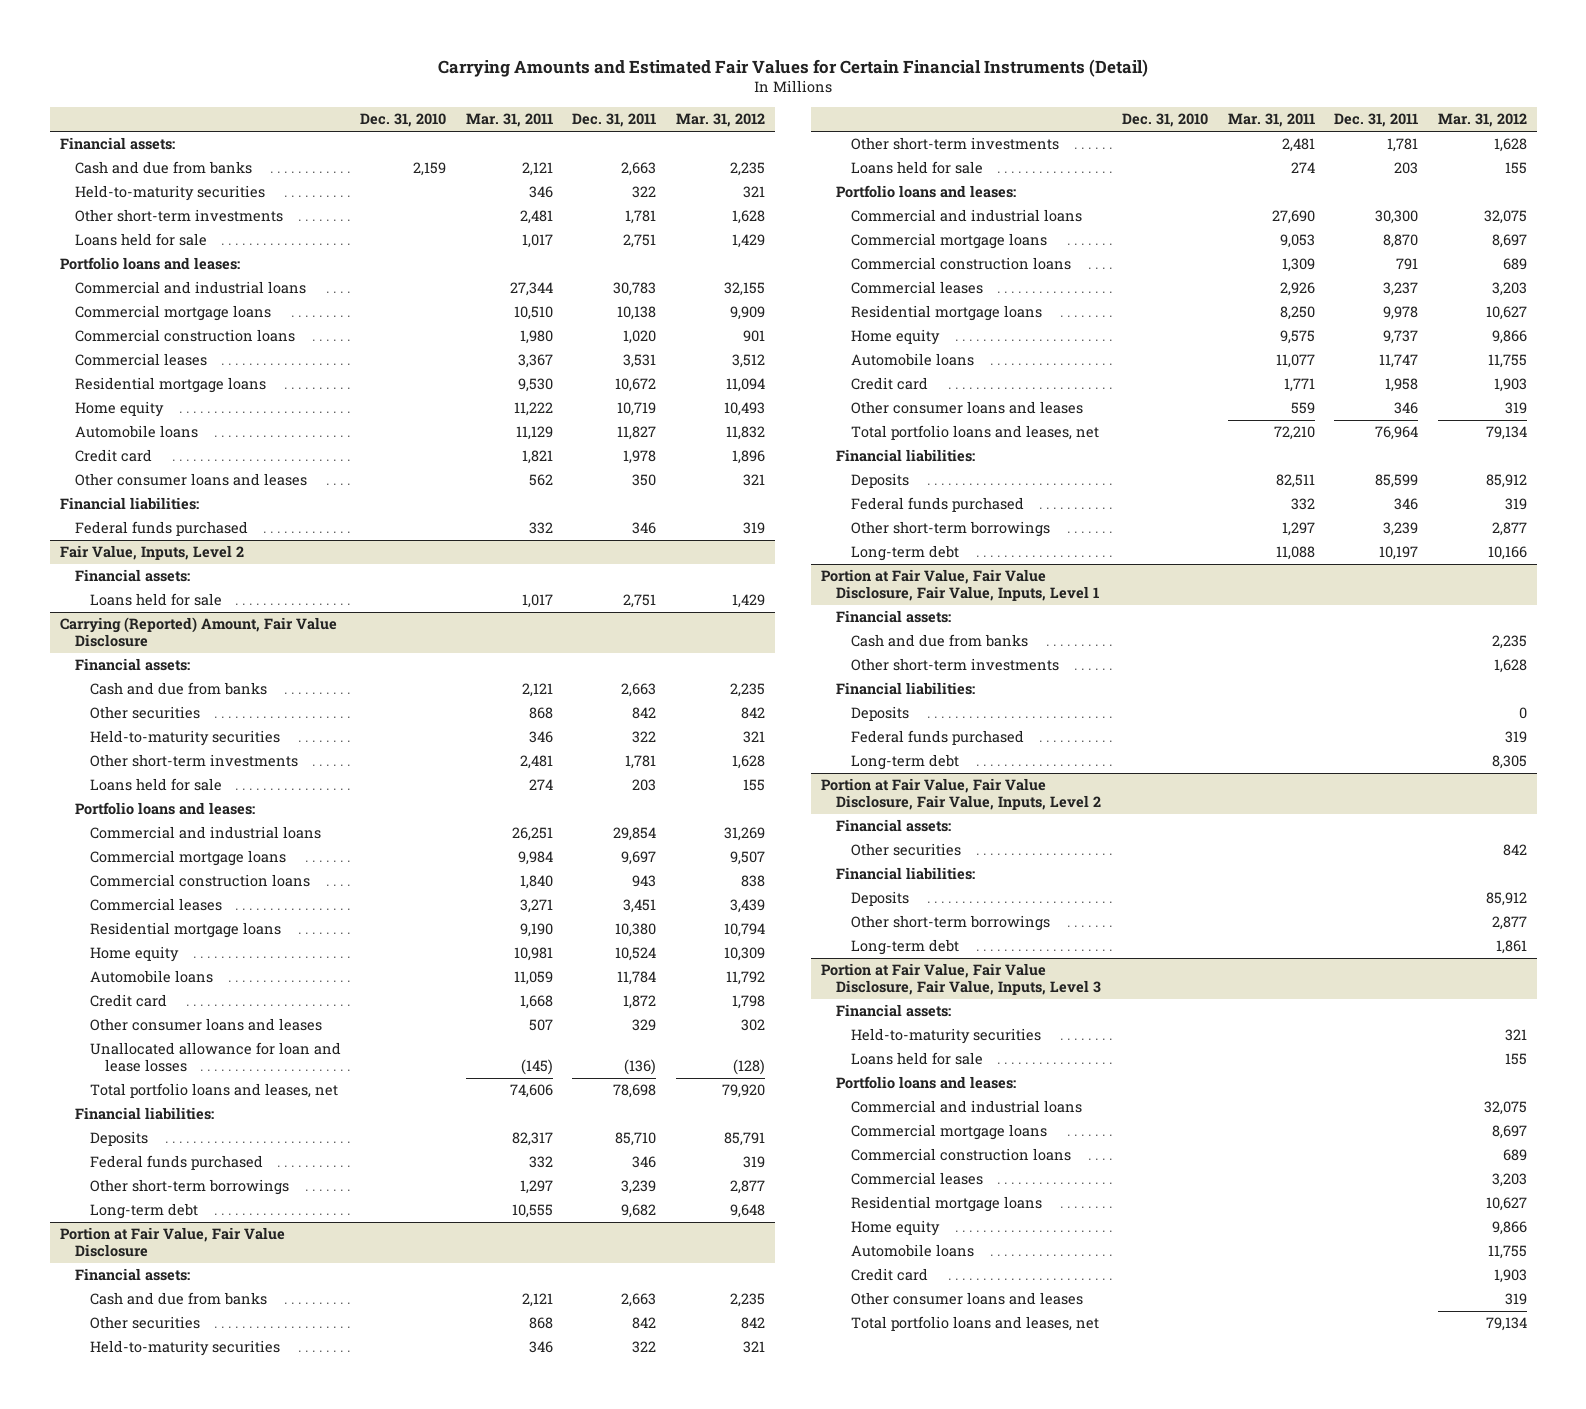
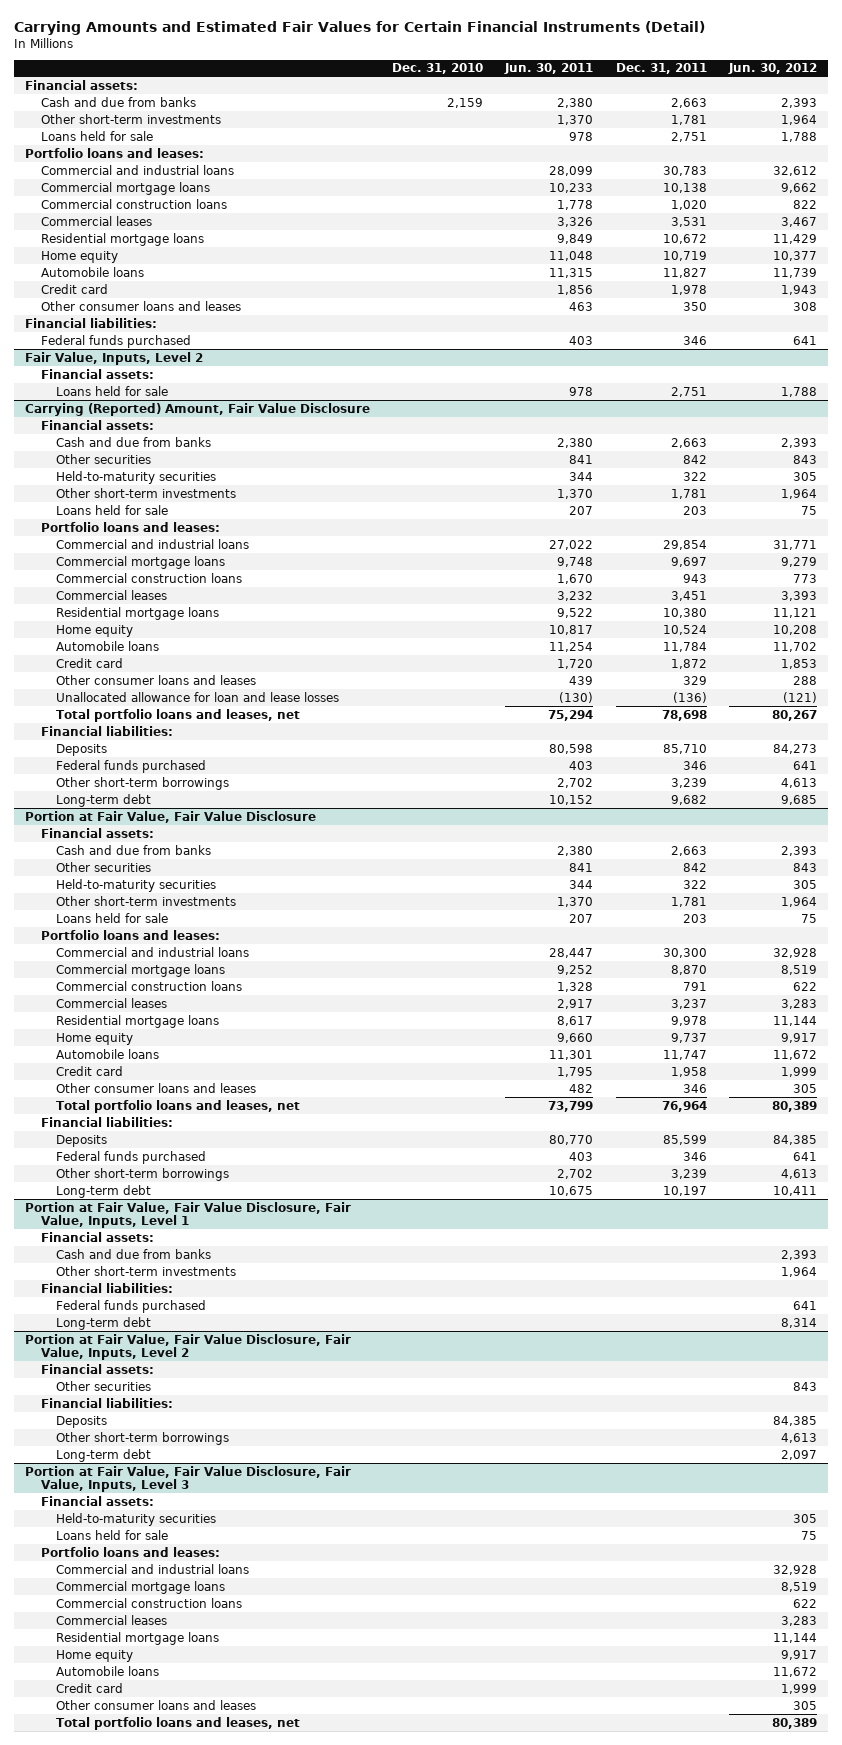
- | Dec. 31, 2010 | Mar. 31, 2011 | Dec. 31, 2011 | Mar. 31, 2012
+ | Dec. 31, 2010 | Jun. 30, 2011 | Dec. 31, 2011 | Jun. 30, 2012
- Held-to-maturity securities | | 346 | 322 | 321
@ Portion at Fair Value, Fair Value Disclosure, Fair Value, Inputs, Level 1
- Deposits | | | | 0

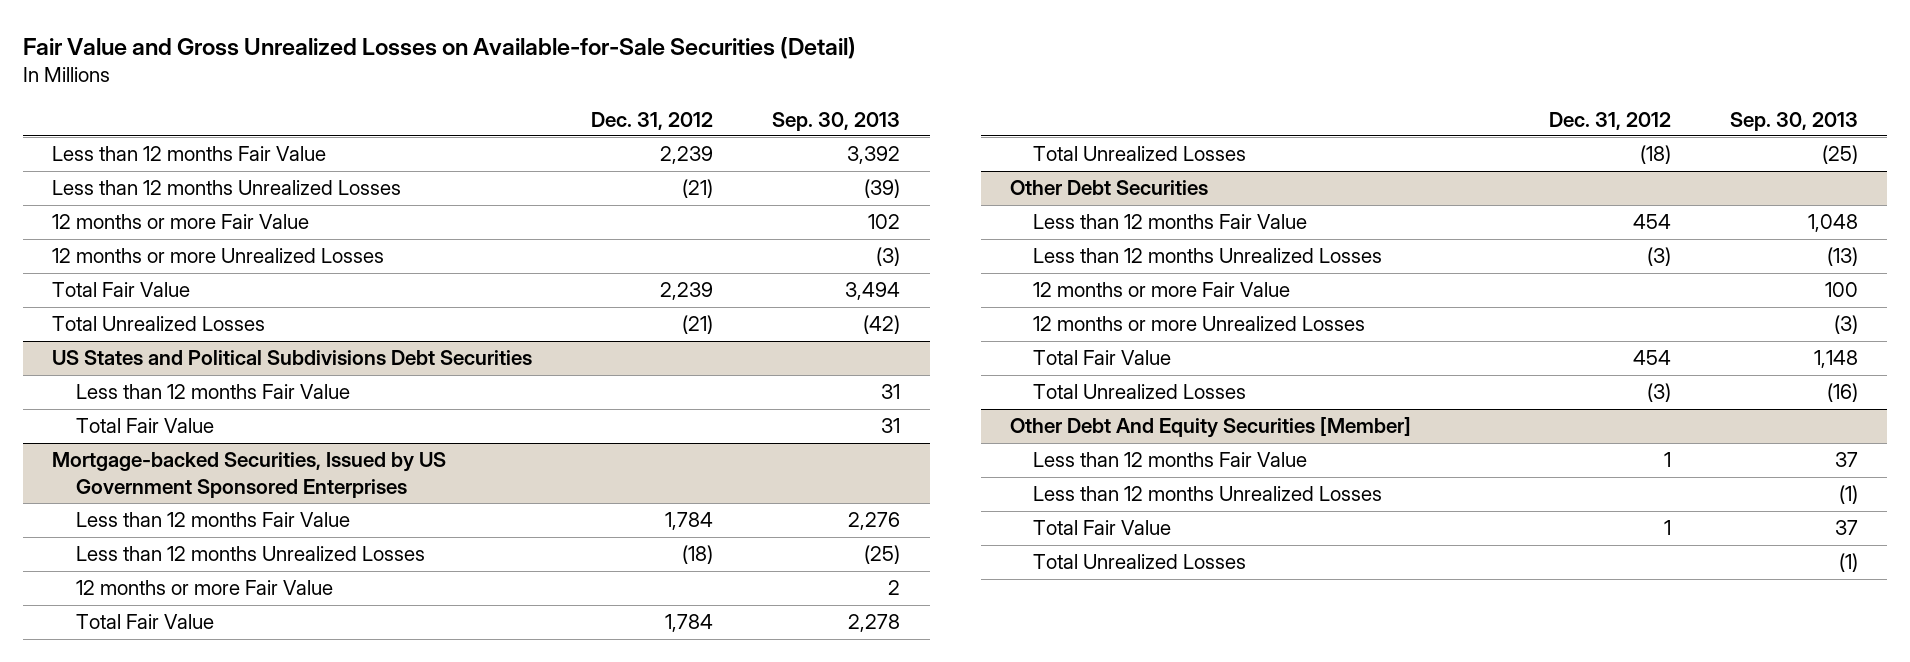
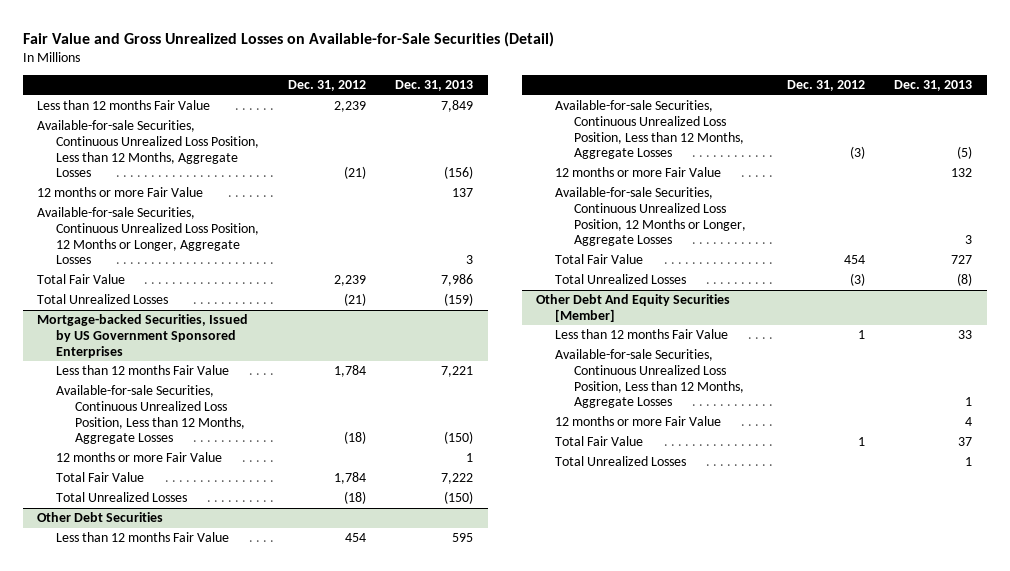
- | Dec. 31, 2012 | Sep. 30, 2013
+ | Dec. 31, 2012 | Dec. 31, 2013
- Less than 12 months Unrealized Losses | (21) | (39)
+ Available-for-sale Securities, Continuous Unrealized Loss Position, Less than 12 Months, Aggregate Losses | (21) | (156)
- 12 months or more Unrealized Losses | | (3)
+ Available-for-sale Securities, Continuous Unrealized Loss Position, 12 Months or Longer, Aggregate Losses | | 3
- US States and Political Subdivisions Debt Securities
- Less than 12 months Fair Value | | 31
- Total Fair Value | | 31
@ Mortgage-backed Securities, Issued by US Government Sponsored Enterprises
- Less than 12 months Unrealized Losses | (18) | (25)
+ Available-for-sale Securities, Continuous Unrealized Loss Position, Less than 12 Months, Aggregate Losses | (18) | (150)
@ Other Debt Securities
- Less than 12 months Unrealized Losses | (3) | (13)
+ Available-for-sale Securities, Continuous Unrealized Loss Position, Less than 12 Months, Aggregate Losses | (3) | (5)
- 12 months or more Unrealized Losses | | (3)
+ Available-for-sale Securities, Continuous Unrealized Loss Position, 12 Months or Longer, Aggregate Losses | | 3
@ Other Debt And Equity Securities [Member]
- Less than 12 months Unrealized Losses | | (1)
+ Available-for-sale Securities, Continuous Unrealized Loss Position, Less than 12 Months, Aggregate Losses | | 1
+ 12 months or more Fair Value | | 4

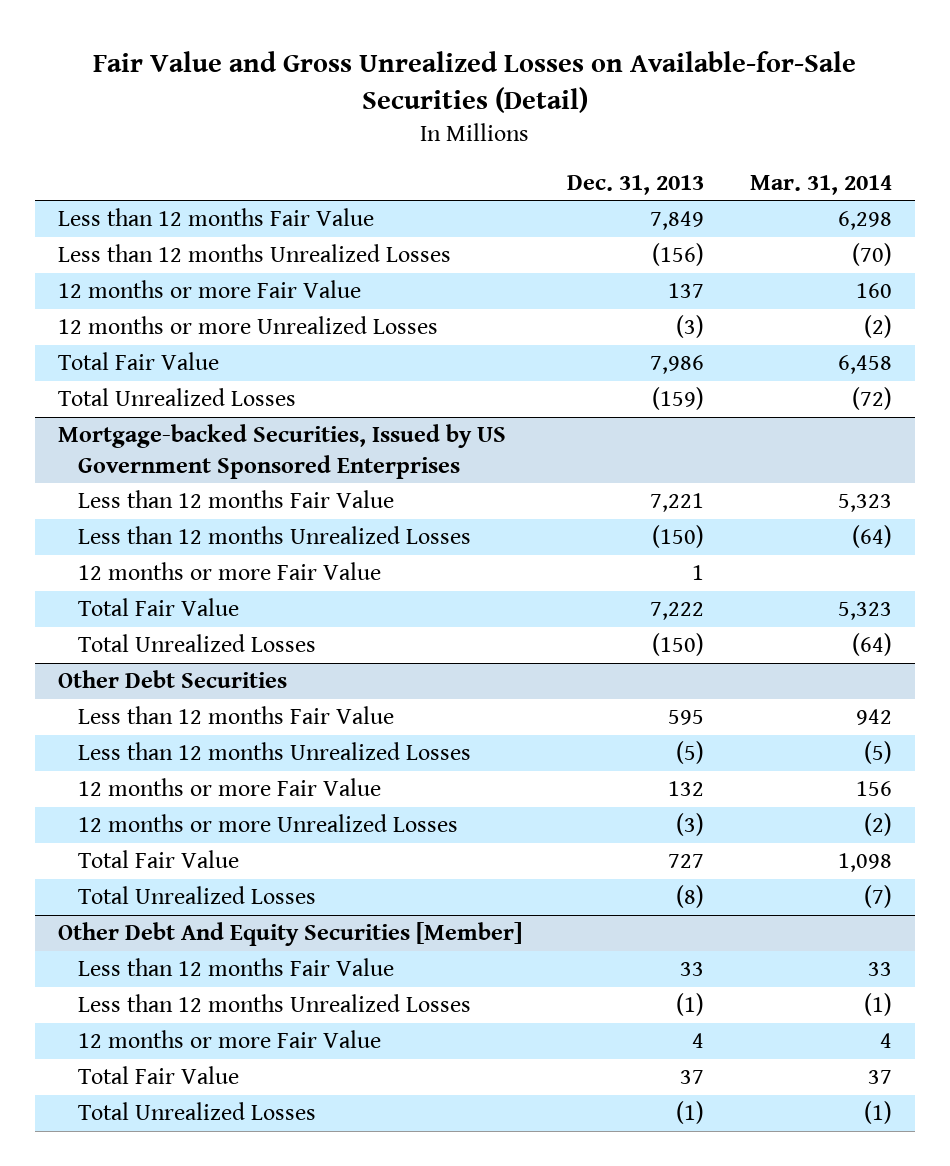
- | Dec. 31, 2012 | Dec. 31, 2013
+ | Dec. 31, 2013 | Mar. 31, 2014
- Available-for-sale Securities, Continuous Unrealized Loss Position, Less than 12 Months, Aggregate Losses | (21) | (156)
+ Less than 12 months Unrealized Losses | (156) | (70)
- Available-for-sale Securities, Continuous Unrealized Loss Position, 12 Months or Longer, Aggregate Losses | | 3
+ 12 months or more Unrealized Losses | (3) | (2)
@ Mortgage-backed Securities, Issued by US Government Sponsored Enterprises
- Available-for-sale Securities, Continuous Unrealized Loss Position, Less than 12 Months, Aggregate Losses | (18) | (150)
+ Less than 12 months Unrealized Losses | (150) | (64)
@ Other Debt Securities
- Available-for-sale Securities, Continuous Unrealized Loss Position, Less than 12 Months, Aggregate Losses | (3) | (5)
+ Less than 12 months Unrealized Losses | (5) | (5)
- Available-for-sale Securities, Continuous Unrealized Loss Position, 12 Months or Longer, Aggregate Losses | | 3
+ 12 months or more Unrealized Losses | (3) | (2)
@ Other Debt And Equity Securities [Member]
- Available-for-sale Securities, Continuous Unrealized Loss Position, Less than 12 Months, Aggregate Losses | | 1
+ Less than 12 months Unrealized Losses | (1) | (1)
- Total Unrealized Losses | | 1
+ Total Unrealized Losses | (1) | (1)

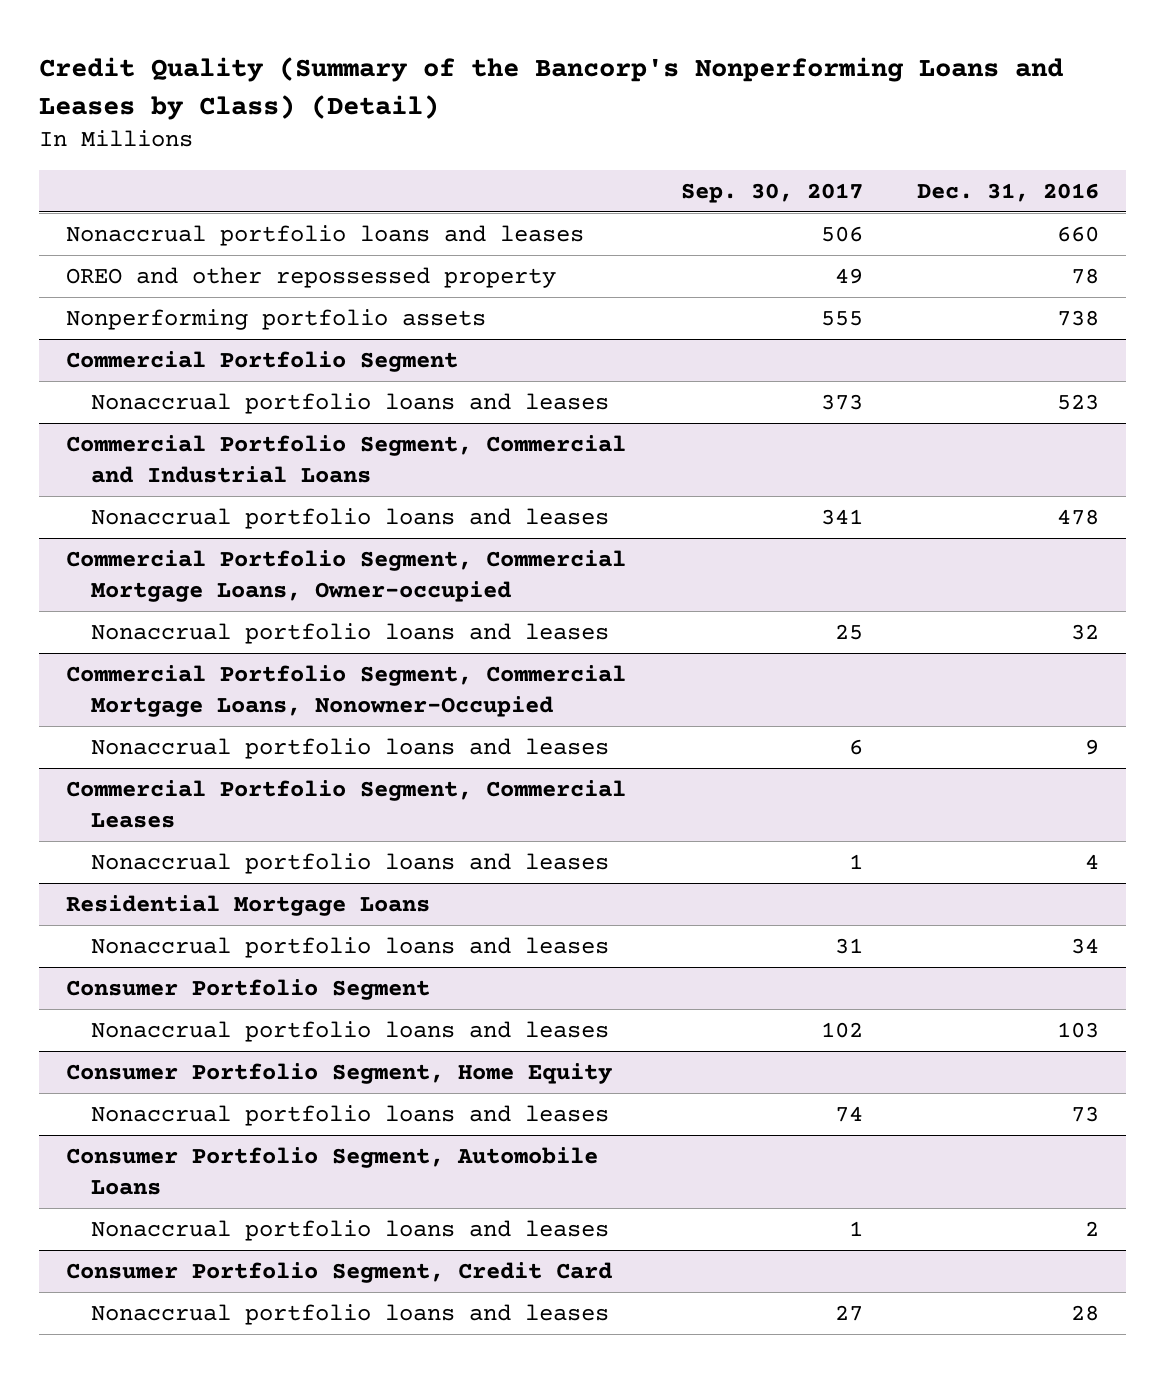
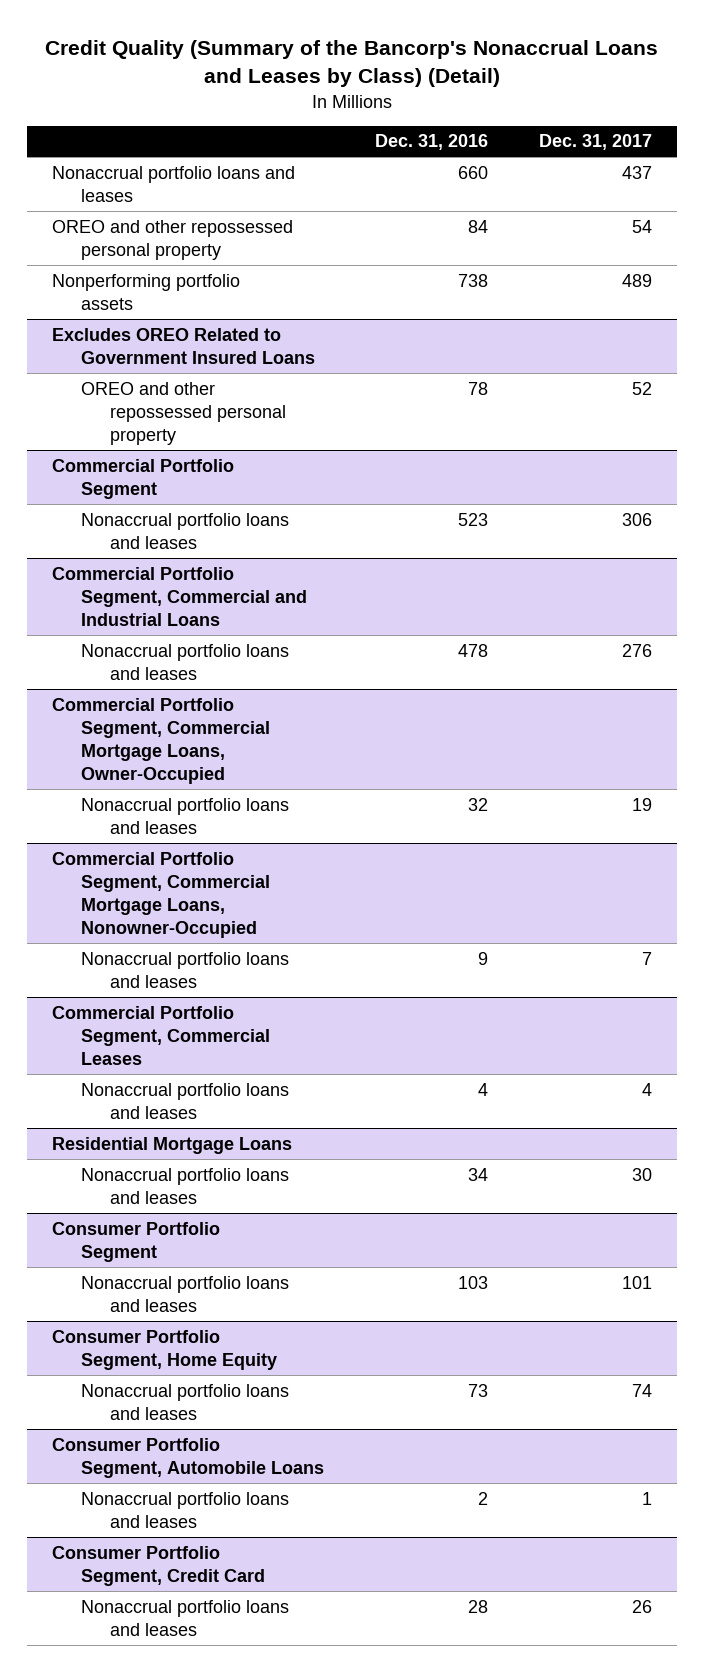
- Credit Quality (Summary of the Bancorp's Nonperforming Loans and Leases by Class) (Detail)
+ Credit Quality (Summary of the Bancorp's Nonaccrual Loans and Leases by Class) (Detail)
- | Sep. 30, 2017 | Dec. 31, 2016
+ | Dec. 31, 2016 | Dec. 31, 2017
- OREO and other repossessed property | 49 | 78
+ OREO and other repossessed personal property | 84 | 54
+ Excludes OREO Related to Government Insured Loans
+ OREO and other repossessed personal property | 78 | 52
- Commercial Portfolio Segment, Commercial Mortgage Loans, Owner-occupied
+ Commercial Portfolio Segment, Commercial Mortgage Loans, Owner-Occupied

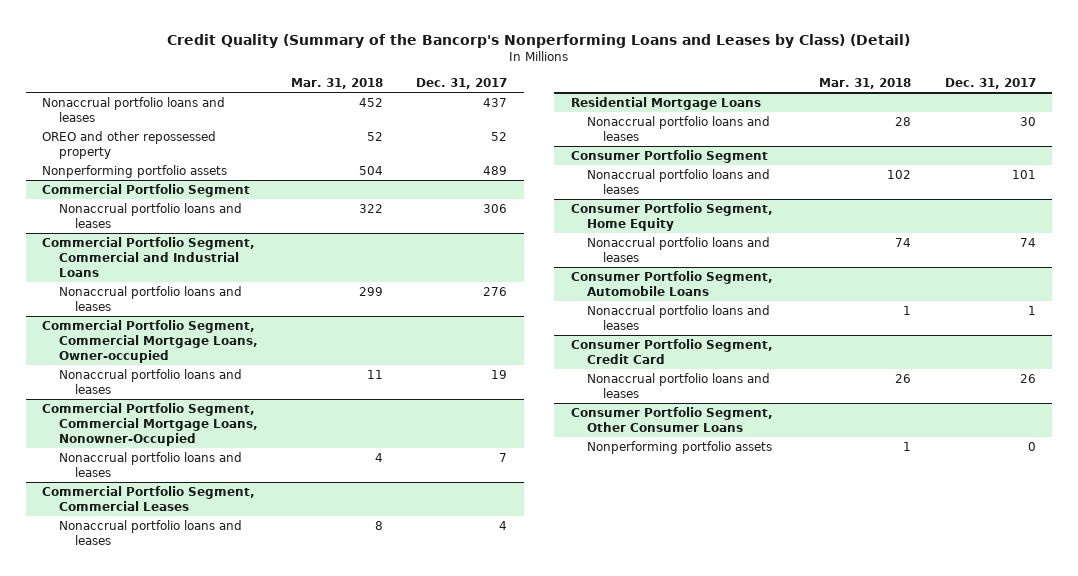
- Credit Quality (Summary of the Bancorp's Nonaccrual Loans and Leases by Class) (Detail)
+ Credit Quality (Summary of the Bancorp's Nonperforming Loans and Leases by Class) (Detail)
- | Dec. 31, 2016 | Dec. 31, 2017
+ | Mar. 31, 2018 | Dec. 31, 2017
- OREO and other repossessed personal property | 84 | 54
+ OREO and other repossessed property | 52 | 52
- Excludes OREO Related to Government Insured Loans
- OREO and other repossessed personal property | 78 | 52
- Commercial Portfolio Segment, Commercial Mortgage Loans, Owner-Occupied
+ Commercial Portfolio Segment, Commercial Mortgage Loans, Owner-occupied
+ Consumer Portfolio Segment, Other Consumer Loans
+ Nonperforming portfolio assets | 1 | 0

